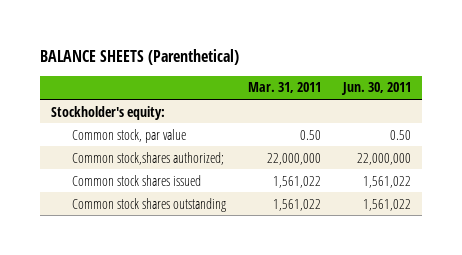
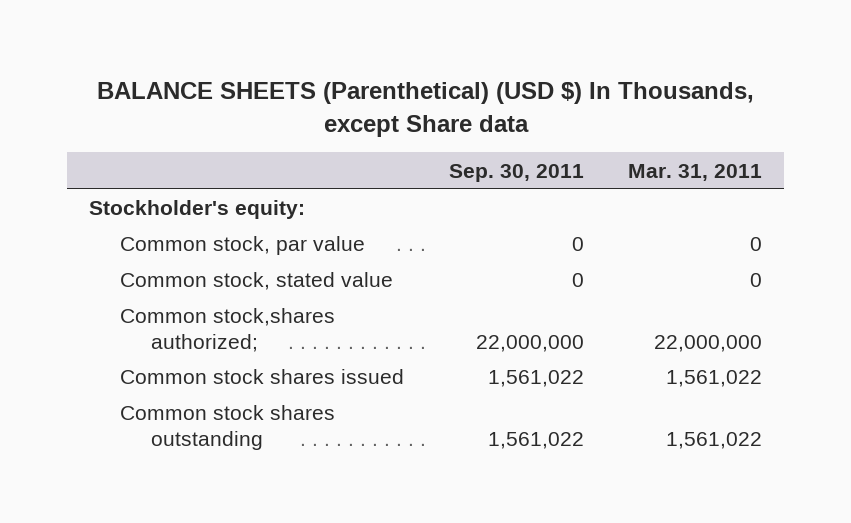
- BALANCE SHEETS (Parenthetical)
+ BALANCE SHEETS (Parenthetical) (USD $) In Thousands, except Share data
- | Mar. 31, 2011 | Jun. 30, 2011
+ | Sep. 30, 2011 | Mar. 31, 2011
- Common stock, par value | 0.50 | 0.50
+ Common stock, par value | 0 | 0
+ Common stock, stated value | 0 | 0

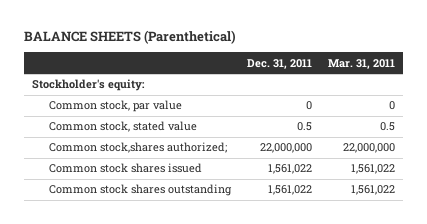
- BALANCE SHEETS (Parenthetical) (USD $) In Thousands, except Share data
+ BALANCE SHEETS (Parenthetical)
- | Sep. 30, 2011 | Mar. 31, 2011
+ | Dec. 31, 2011 | Mar. 31, 2011
- Common stock, stated value | 0 | 0
+ Common stock, stated value | 0.5 | 0.5

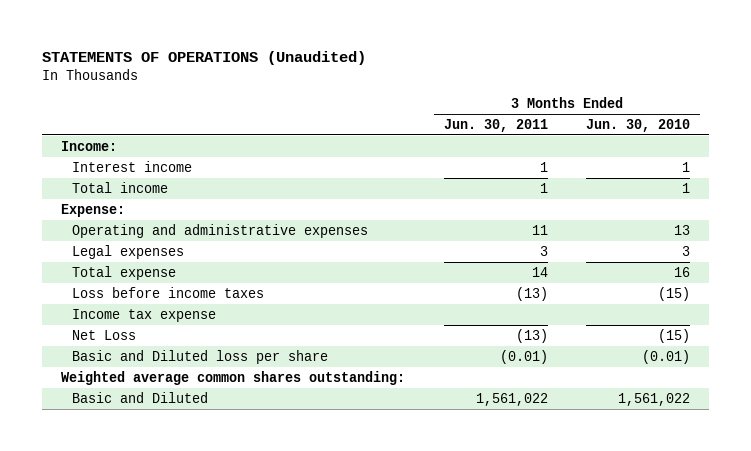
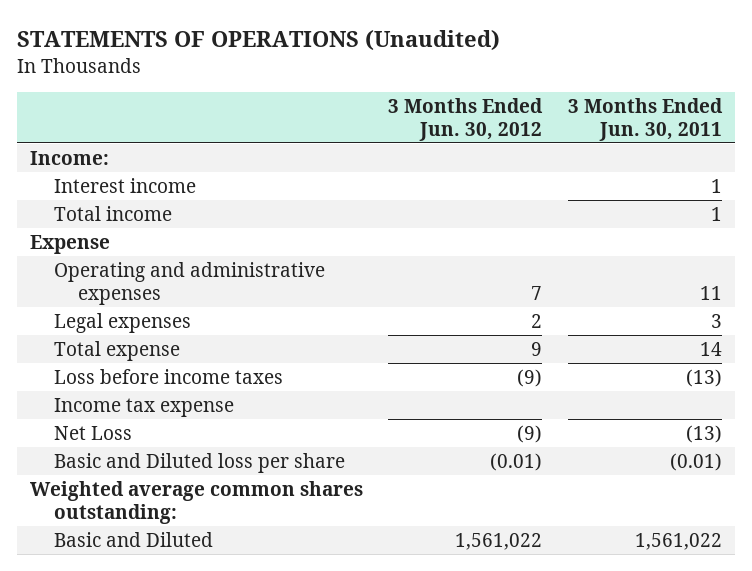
- | 3 Months Ended Jun. 30, 2011 | 3 Months Ended Jun. 30, 2010
+ | 3 Months Ended Jun. 30, 2012 | 3 Months Ended Jun. 30, 2011
- Expense:
+ Expense

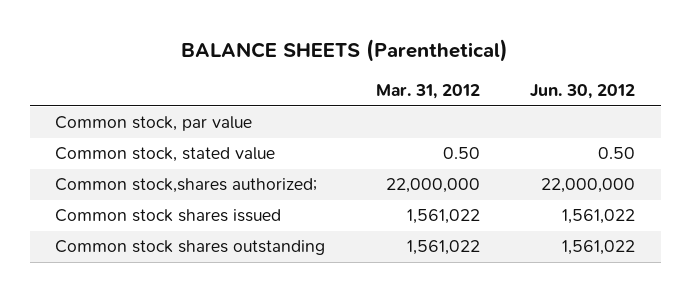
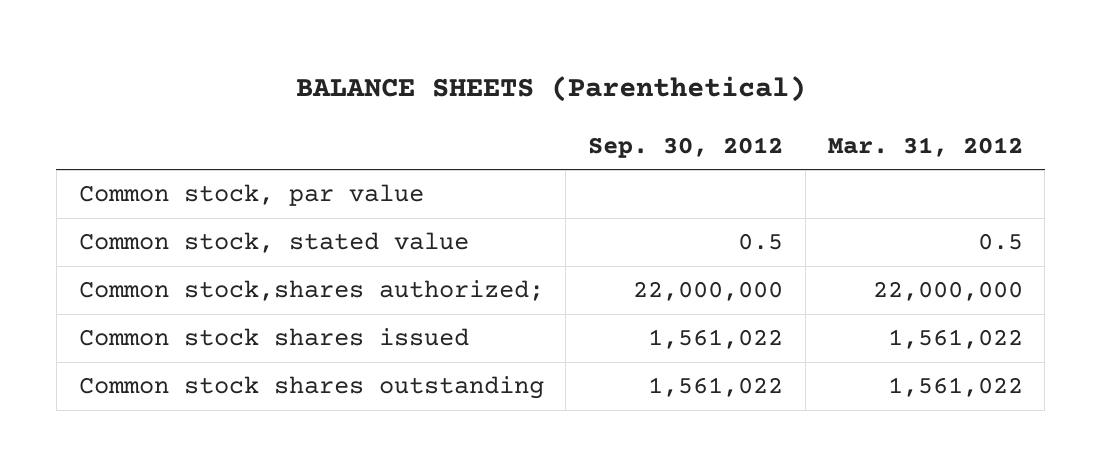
- | Mar. 31, 2012 | Jun. 30, 2012
+ | Sep. 30, 2012 | Mar. 31, 2012
- Common stock, stated value | 0.50 | 0.50
+ Common stock, stated value | 0.5 | 0.5

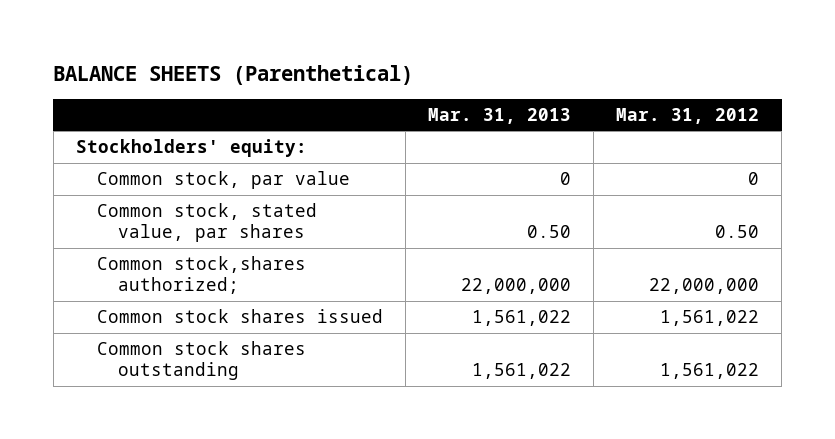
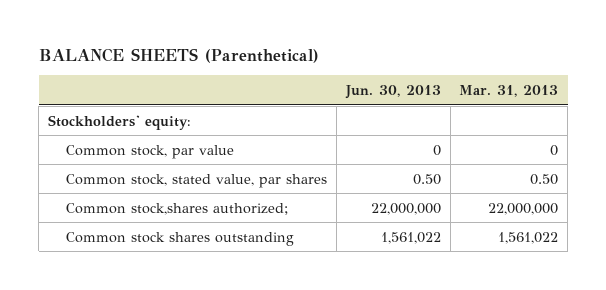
- | Mar. 31, 2013 | Mar. 31, 2012
+ | Jun. 30, 2013 | Mar. 31, 2013
- Common stock shares issued | 1,561,022 | 1,561,022

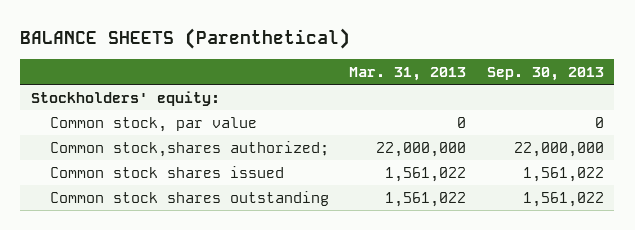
- | Jun. 30, 2013 | Mar. 31, 2013
+ | Mar. 31, 2013 | Sep. 30, 2013
- Common stock, stated value, par shares | 0.50 | 0.50
+ Common stock shares issued | 1,561,022 | 1,561,022

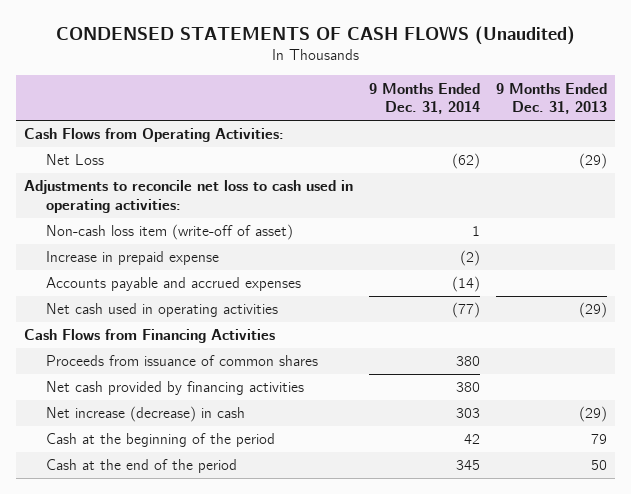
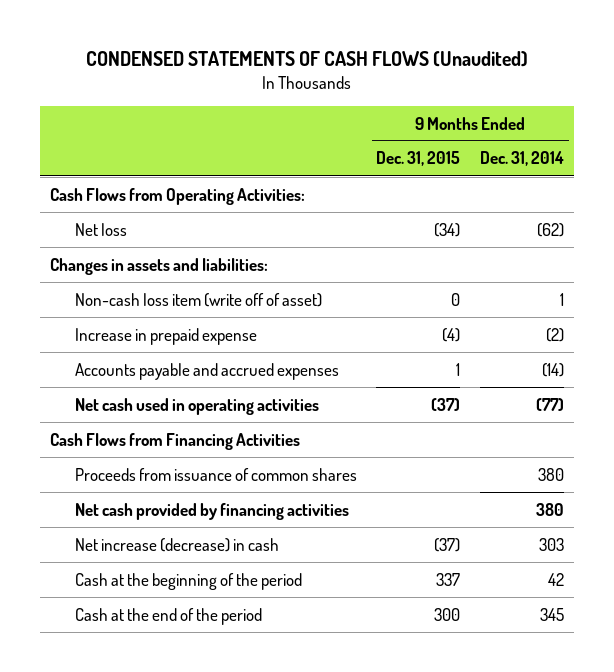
- | 9 Months Ended Dec. 31, 2014 | 9 Months Ended Dec. 31, 2013
+ | 9 Months Ended Dec. 31, 2015 | 9 Months Ended Dec. 31, 2014
- Net Loss | (62) | (29)
- Adjustments to reconcile net loss to cash used in operating activities:
- Non-cash loss item (write-off of asset) | 1 |
+ Net loss | (34) | (62)
+ Changes in assets and liabilities:
+ Non-cash loss item (write off of asset) | 0 | 1

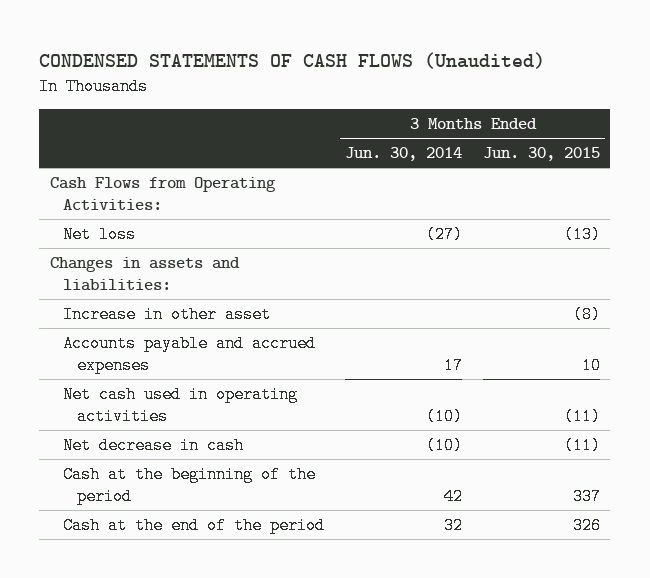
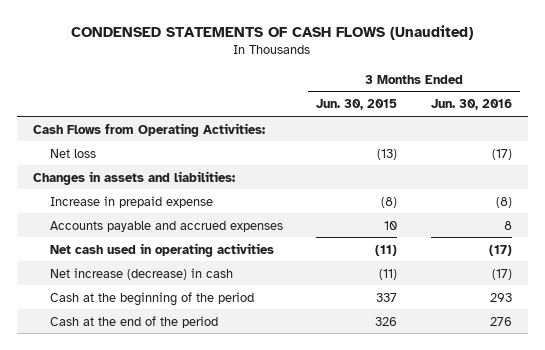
- | 3 Months Ended Jun. 30, 2014 | 3 Months Ended Jun. 30, 2015
+ | 3 Months Ended Jun. 30, 2015 | 3 Months Ended Jun. 30, 2016
- Increase in other asset | | (8)
+ Increase in prepaid expense | (8) | (8)
- Net decrease in cash | (10) | (11)
+ Net increase (decrease) in cash | (11) | (17)

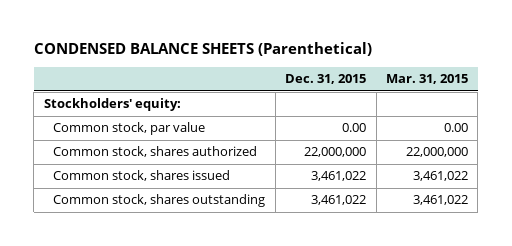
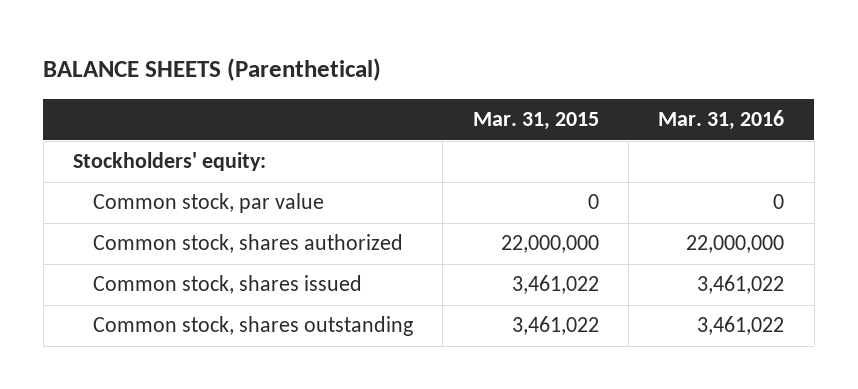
- CONDENSED BALANCE SHEETS (Parenthetical)
+ BALANCE SHEETS (Parenthetical)
- | Dec. 31, 2015 | Mar. 31, 2015
+ | Mar. 31, 2015 | Mar. 31, 2016
- Common stock, par value | 0.00 | 0.00
+ Common stock, par value | 0 | 0

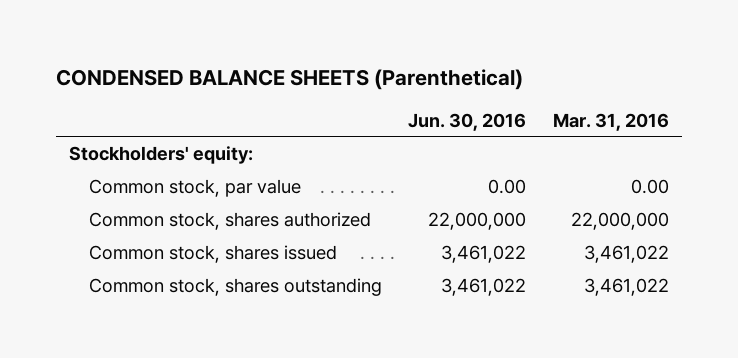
- BALANCE SHEETS (Parenthetical)
+ CONDENSED BALANCE SHEETS (Parenthetical)
- | Mar. 31, 2015 | Mar. 31, 2016
+ | Jun. 30, 2016 | Mar. 31, 2016
- Common stock, par value | 0 | 0
+ Common stock, par value | 0.00 | 0.00

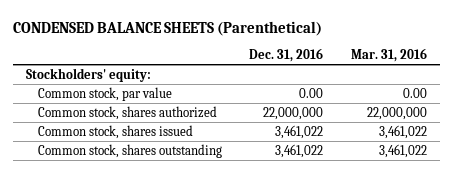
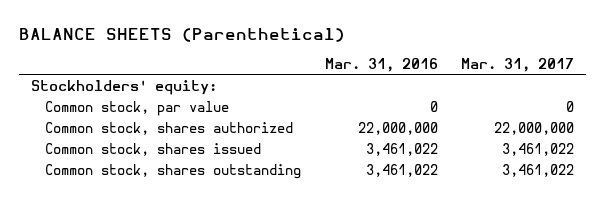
- CONDENSED BALANCE SHEETS (Parenthetical)
+ BALANCE SHEETS (Parenthetical)
- | Dec. 31, 2016 | Mar. 31, 2016
+ | Mar. 31, 2016 | Mar. 31, 2017
- Common stock, par value | 0.00 | 0.00
+ Common stock, par value | 0 | 0

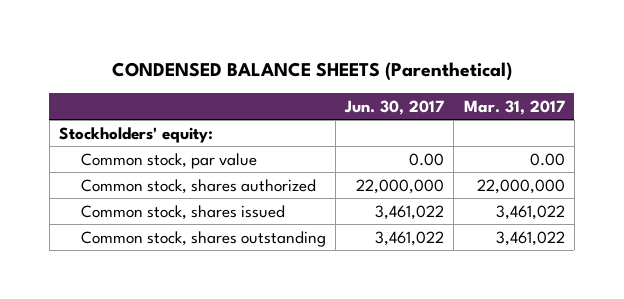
- BALANCE SHEETS (Parenthetical)
+ CONDENSED BALANCE SHEETS (Parenthetical)
- | Mar. 31, 2016 | Mar. 31, 2017
+ | Jun. 30, 2017 | Mar. 31, 2017
- Common stock, par value | 0 | 0
+ Common stock, par value | 0.00 | 0.00

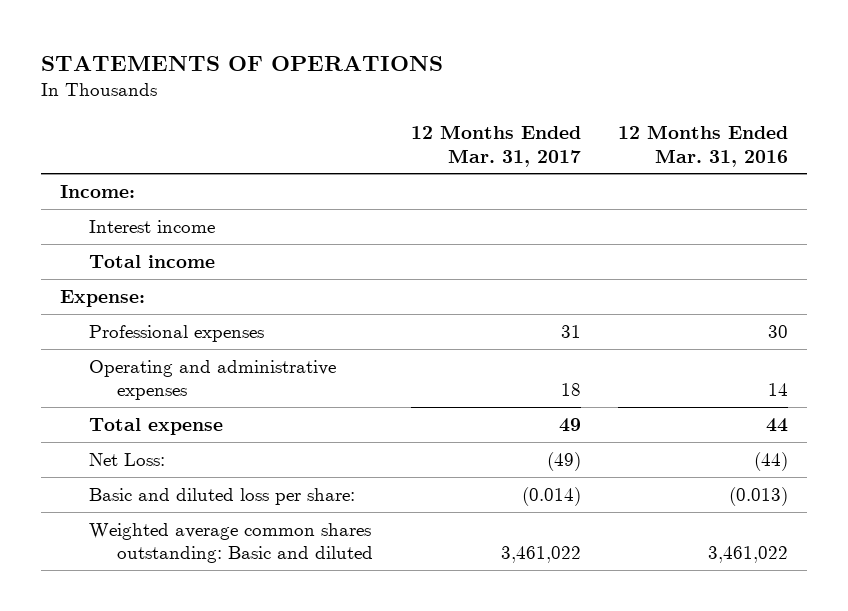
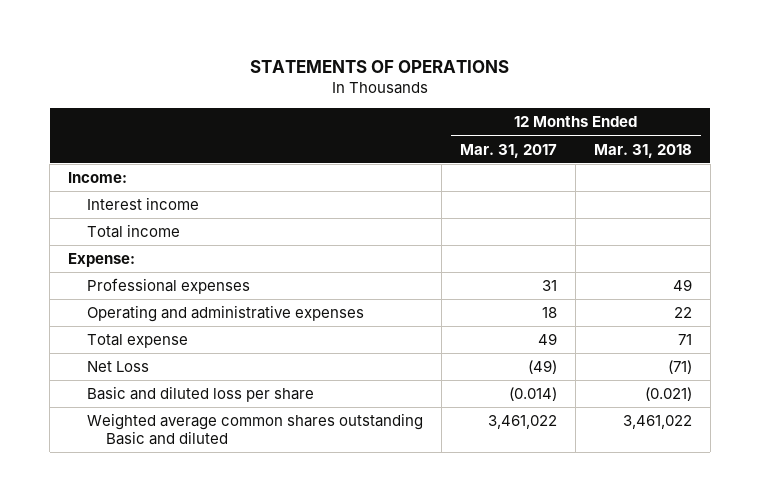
- | 12 Months Ended Mar. 31, 2017 | 12 Months Ended Mar. 31, 2016
+ | 12 Months Ended Mar. 31, 2017 | 12 Months Ended Mar. 31, 2018
- Net Loss: | (49) | (44)
- Basic and diluted loss per share: | (0.014) | (0.013)
- Weighted average common shares outstanding: Basic and diluted | 3,461,022 | 3,461,022
+ Net Loss | (49) | (71)
+ Basic and diluted loss per share | (0.014) | (0.021)
+ Weighted average common shares outstanding Basic and diluted | 3,461,022 | 3,461,022

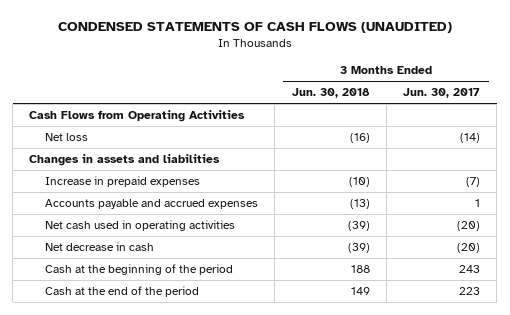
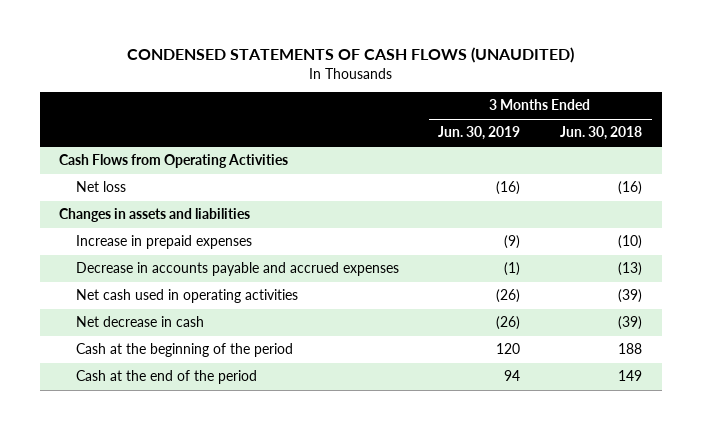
- | 3 Months Ended Jun. 30, 2018 | 3 Months Ended Jun. 30, 2017
+ | 3 Months Ended Jun. 30, 2019 | 3 Months Ended Jun. 30, 2018
- Accounts payable and accrued expenses | (13) | 1
+ Decrease in accounts payable and accrued expenses | (1) | (13)

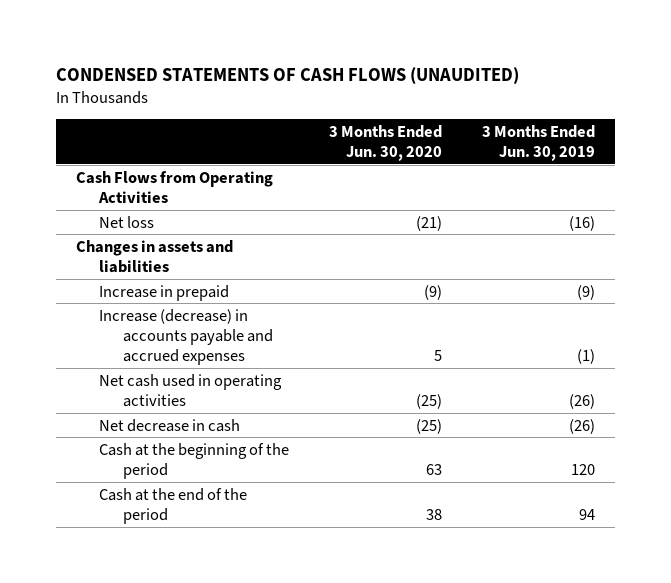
- | 3 Months Ended Jun. 30, 2019 | 3 Months Ended Jun. 30, 2018
+ | 3 Months Ended Jun. 30, 2020 | 3 Months Ended Jun. 30, 2019
- Increase in prepaid expenses | (9) | (10)
- Decrease in accounts payable and accrued expenses | (1) | (13)
+ Increase in prepaid | (9) | (9)
+ Increase (decrease) in accounts payable and accrued expenses | 5 | (1)

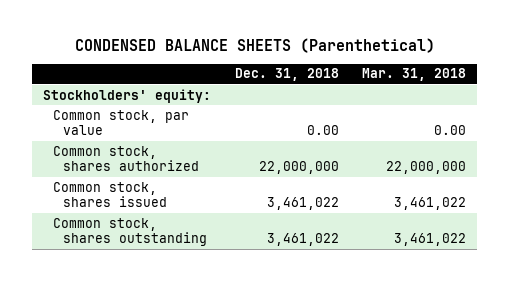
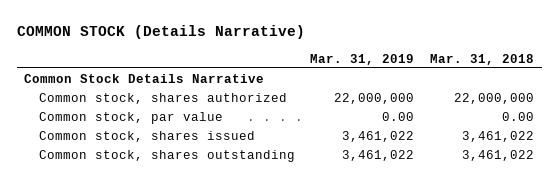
- CONDENSED BALANCE SHEETS (Parenthetical)
+ COMMON STOCK (Details Narrative)
- | Dec. 31, 2018 | Mar. 31, 2018
+ | Mar. 31, 2019 | Mar. 31, 2018
- Stockholders' equity:
+ Common Stock Details Narrative
moved down: Common stock, par value | 0.00 | 0.00

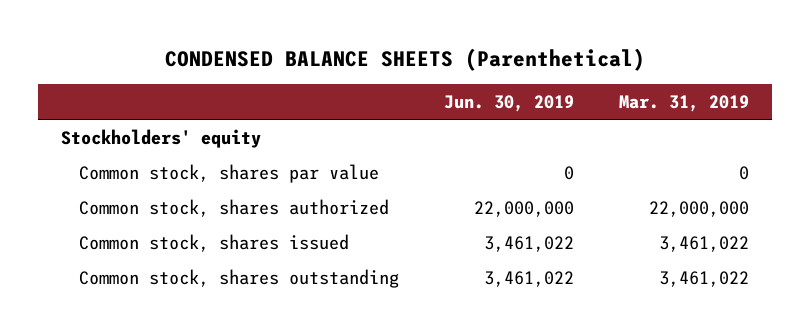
- COMMON STOCK (Details Narrative)
+ CONDENSED BALANCE SHEETS (Parenthetical)
- | Mar. 31, 2019 | Mar. 31, 2018
+ | Jun. 30, 2019 | Mar. 31, 2019
- Common Stock Details Narrative
+ Stockholders' equity
+ Common stock, shares par value | 0 | 0
- Common stock, par value | 0.00 | 0.00

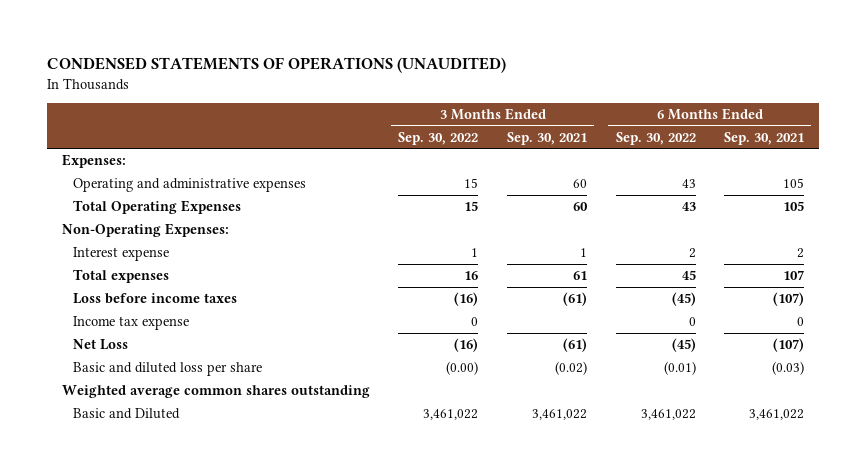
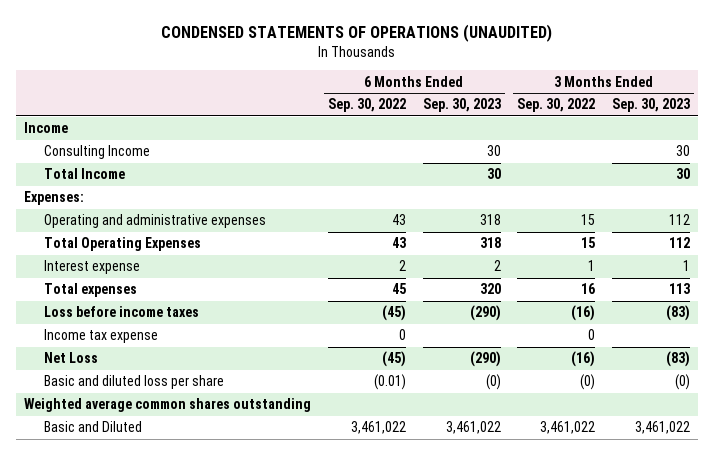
- | 3 Months Ended Sep. 30, 2022 | 3 Months Ended Sep. 30, 2021 | 6 Months Ended Sep. 30, 2022 | 6 Months Ended Sep. 30, 2021
+ | 6 Months Ended Sep. 30, 2022 | 6 Months Ended Sep. 30, 2023 | 3 Months Ended Sep. 30, 2022 | 3 Months Ended Sep. 30, 2023
+ Income
+ Consulting Income | | 30 | | 30
+ Total Income | | 30 | | 30
- Non-Operating Expenses:
- Basic and diluted loss per share | (0.00) | (0.02) | (0.01) | (0.03)
+ Basic and diluted loss per share | (0.01) | (0) | (0) | (0)

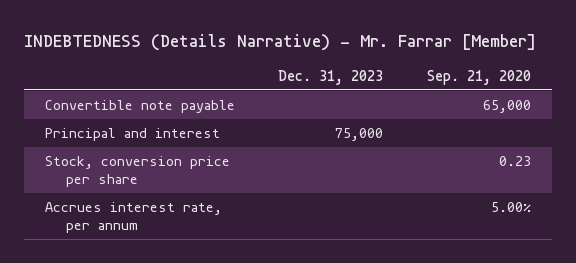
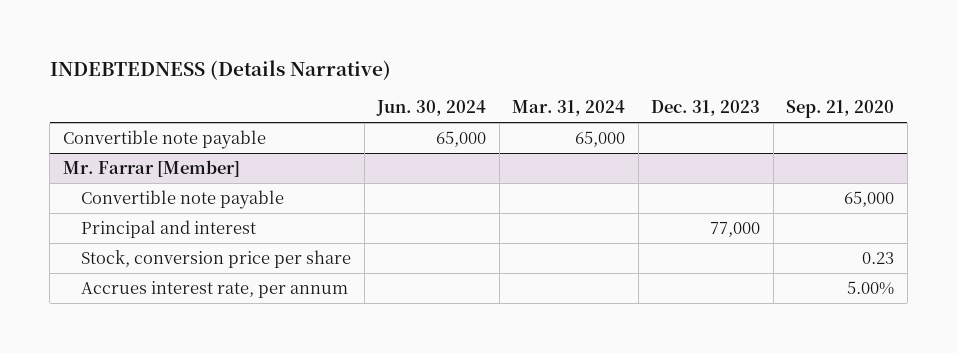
- INDEBTEDNESS (Details Narrative) - Mr. Farrar [Member]
+ INDEBTEDNESS (Details Narrative)
- | Dec. 31, 2023 | Sep. 21, 2020
+ | Jun. 30, 2024 | Mar. 31, 2024 | Dec. 31, 2023 | Sep. 21, 2020
+ Convertible note payable | 65,000 | 65,000 | |
+ Mr. Farrar [Member]
- Principal and interest | 75,000 |
+ Principal and interest | | | 77,000 |

